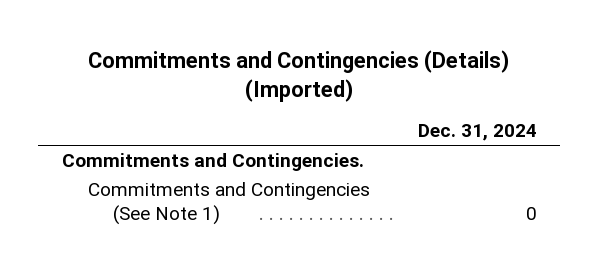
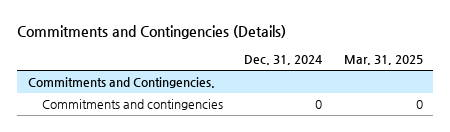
- Commitments and Contingencies (Details) (Imported)
+ Commitments and Contingencies (Details)
- | Dec. 31, 2024
+ | Dec. 31, 2024 | Mar. 31, 2025
- Commitments and Contingencies (See Note 1) | 0
+ Commitments and contingencies | 0 | 0

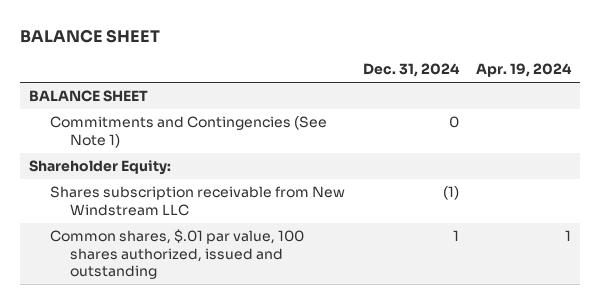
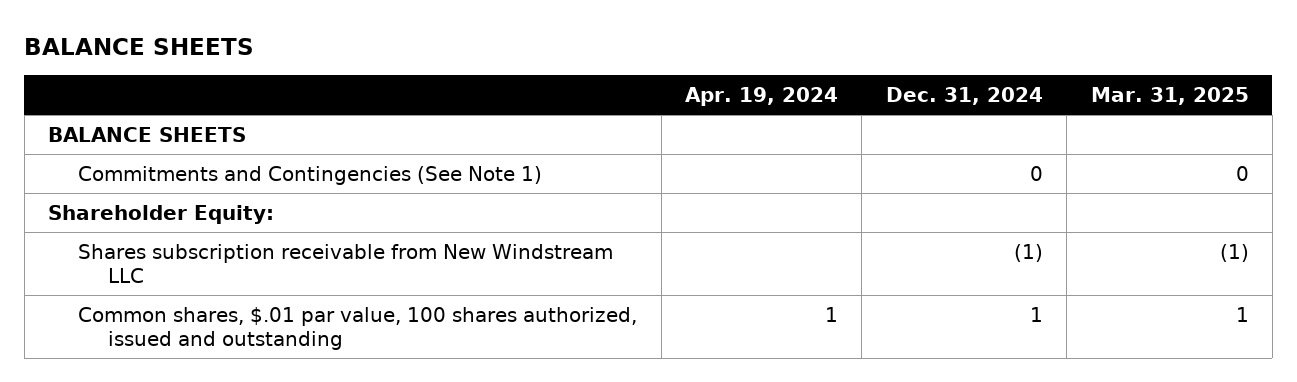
- BALANCE SHEET
+ BALANCE SHEETS
- | Dec. 31, 2024 | Apr. 19, 2024
+ | Apr. 19, 2024 | Dec. 31, 2024 | Mar. 31, 2025
- BALANCE SHEET
+ BALANCE SHEETS

